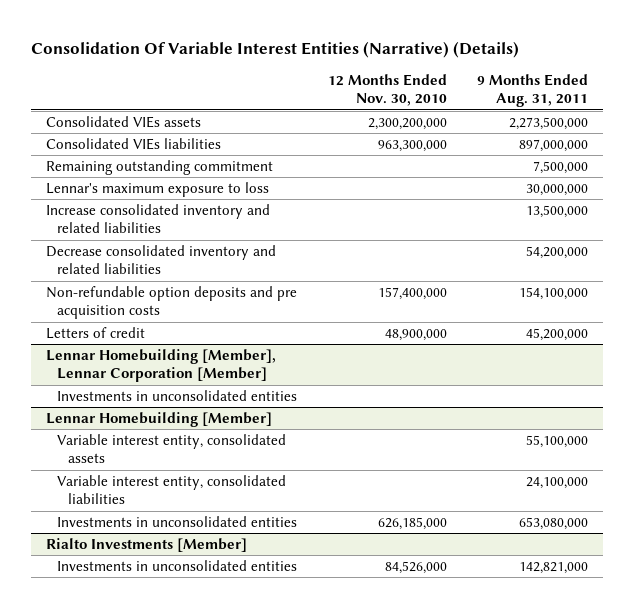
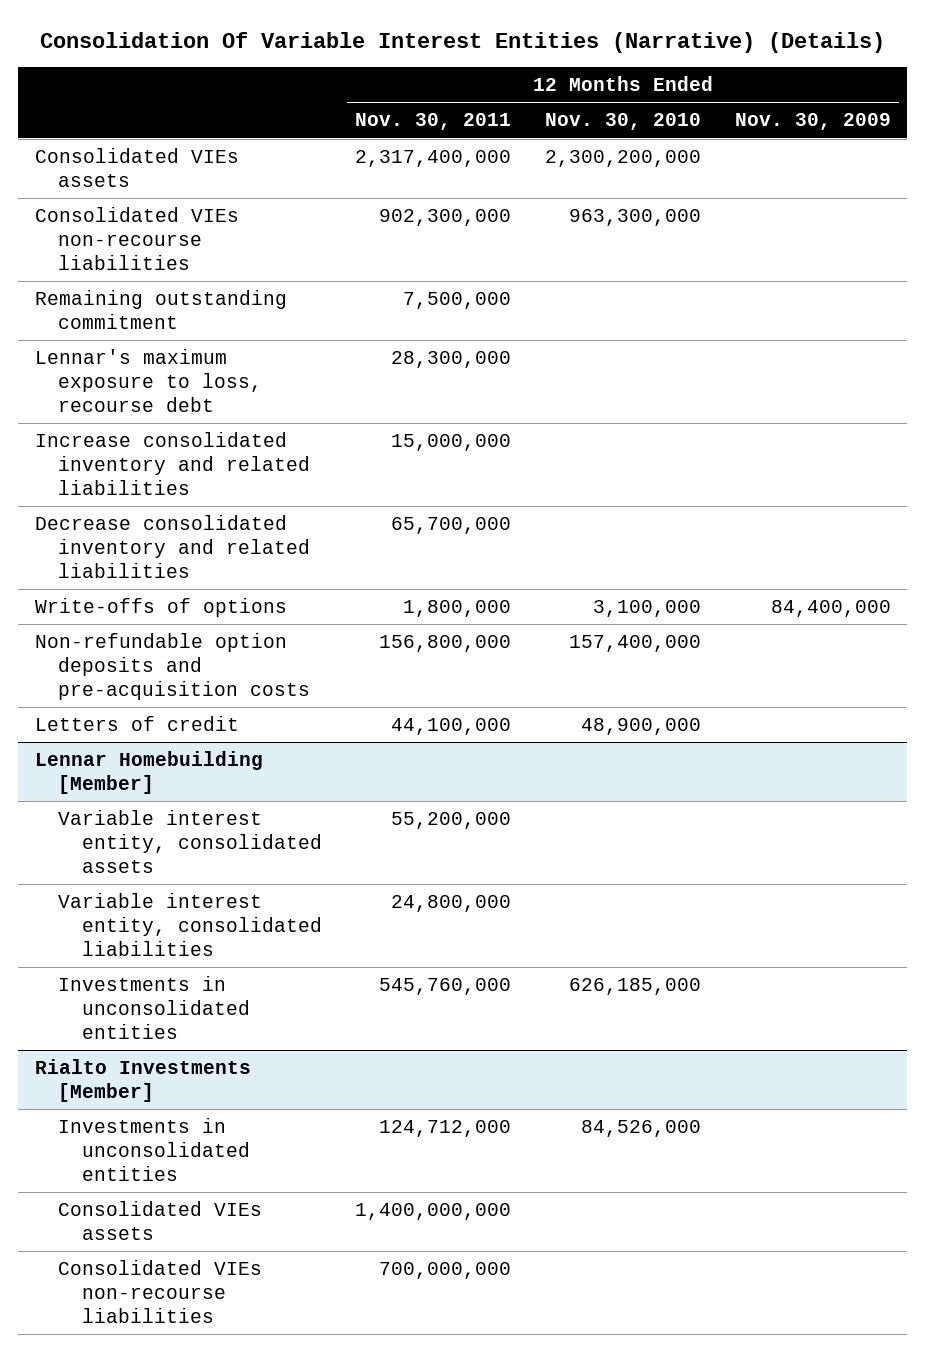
- | 12 Months Ended Nov. 30, 2010 | 9 Months Ended Aug. 31, 2011
+ | 12 Months Ended Nov. 30, 2011 | 12 Months Ended Nov. 30, 2010 | 12 Months Ended Nov. 30, 2009
- Consolidated VIEs liabilities | 963,300,000 | 897,000,000
+ Consolidated VIEs non-recourse liabilities | 902,300,000 | 963,300,000 |
- Lennar's maximum exposure to loss | | 30,000,000
+ Lennar's maximum exposure to loss, recourse debt | 28,300,000 | |
- Non-refundable option deposits and pre acquisition costs | 157,400,000 | 154,100,000
+ Write-offs of options | 1,800,000 | 3,100,000 | 84,400,000
+ Non-refundable option deposits and pre-acquisition costs | 156,800,000 | 157,400,000 |
- Lennar Homebuilding [Member], Lennar Corporation [Member]
- Investments in unconsolidated entities
@ Rialto Investments [Member]
+ Consolidated VIEs assets | 1,400,000,000 | |
+ Consolidated VIEs non-recourse liabilities | 700,000,000 | |

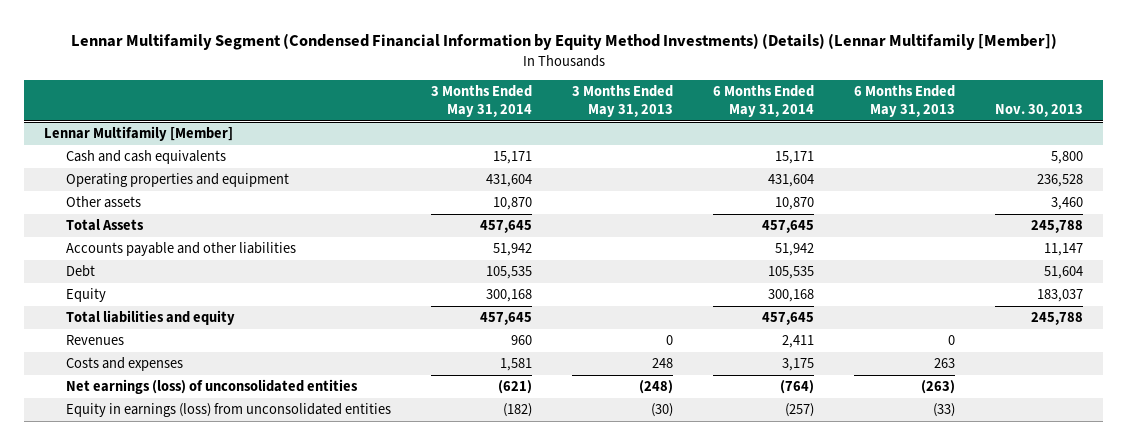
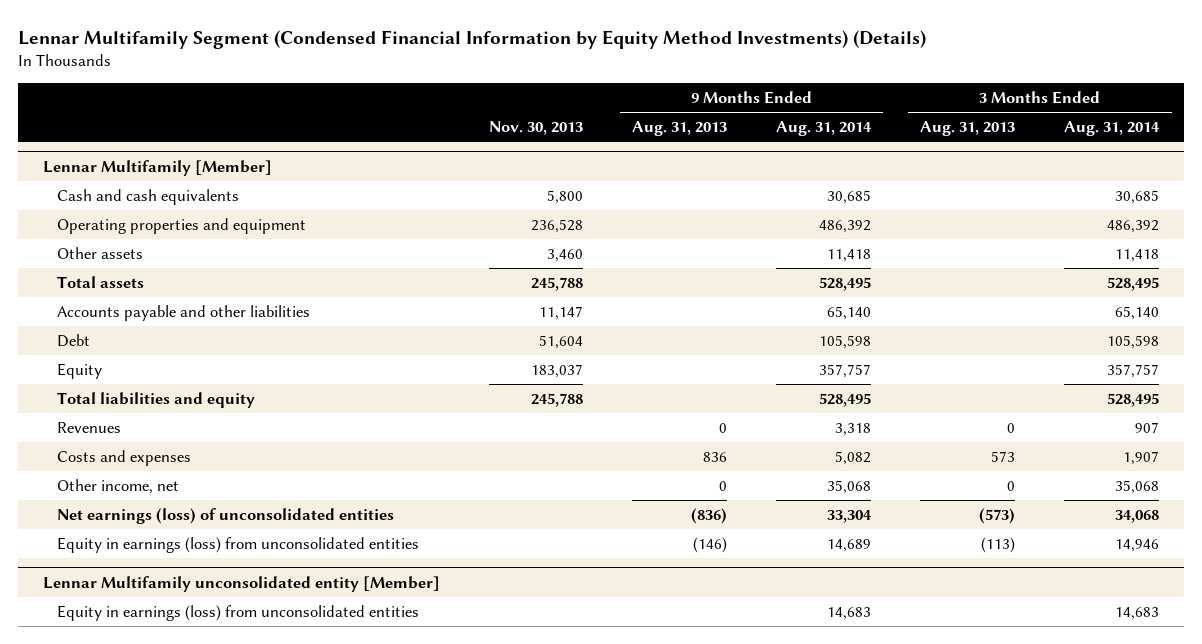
- Lennar Multifamily Segment (Condensed Financial Information by Equity Method Investments) (Details) (Lennar Multifamily [Member])
+ Lennar Multifamily Segment (Condensed Financial Information by Equity Method Investments) (Details)
- | 3 Months Ended May 31, 2014 | 3 Months Ended May 31, 2013 | 6 Months Ended May 31, 2014 | 6 Months Ended May 31, 2013 | Nov. 30, 2013
+ | Nov. 30, 2013 | 9 Months Ended Aug. 31, 2013 | 9 Months Ended Aug. 31, 2014 | 3 Months Ended Aug. 31, 2013 | 3 Months Ended Aug. 31, 2014
@ Lennar Multifamily [Member]
- Total Assets | 457,645 | | 457,645 | | 245,788
+ Total assets | 245,788 | | 528,495 | | 528,495
+ Other income, net | | 0 | 35,068 | 0 | 35,068
+ Lennar Multifamily unconsolidated entity [Member]
+ Equity in earnings (loss) from unconsolidated entities | | | 14,683 | | 14,683

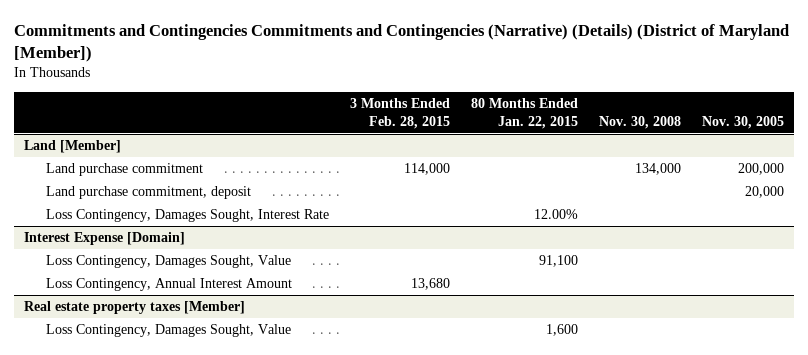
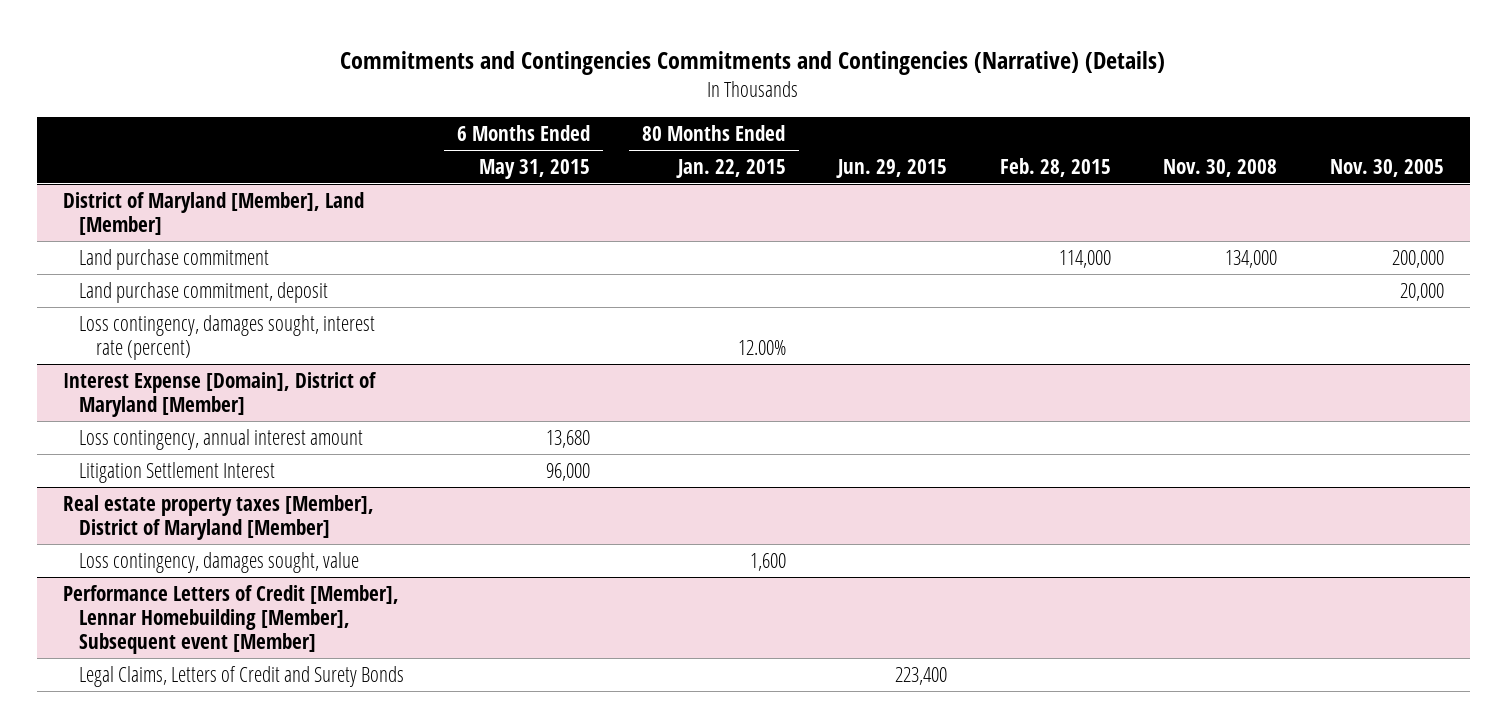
- Commitments and Contingencies Commitments and Contingencies (Narrative) (Details) (District of Maryland [Member])
+ Commitments and Contingencies Commitments and Contingencies (Narrative) (Details)
- | 3 Months Ended Feb. 28, 2015 | 80 Months Ended Jan. 22, 2015 | Nov. 30, 2008 | Nov. 30, 2005
+ | 6 Months Ended May 31, 2015 | 80 Months Ended Jan. 22, 2015 | Jun. 29, 2015 | Feb. 28, 2015 | Nov. 30, 2008 | Nov. 30, 2005
- Land [Member]
+ District of Maryland [Member], Land [Member]
- Loss Contingency, Damages Sought, Interest Rate | | 12.00% | |
- Interest Expense [Domain]
- Loss Contingency, Damages Sought, Value | | 91,100 | |
- Loss Contingency, Annual Interest Amount | 13,680 | | |
- Real estate property taxes [Member]
- Loss Contingency, Damages Sought, Value | | 1,600 | |
+ Loss contingency, damages sought, interest rate (percent) | | 12.00% | | | |
+ Interest Expense [Domain], District of Maryland [Member]
+ Loss contingency, annual interest amount | 13,680 | | | | |
+ Litigation Settlement Interest | 96,000 | | | | |
+ Real estate property taxes [Member], District of Maryland [Member]
+ Loss contingency, damages sought, value | | 1,600 | | | |
+ Performance Letters of Credit [Member], Lennar Homebuilding [Member], Subsequent event [Member]
+ Legal Claims, Letters of Credit and Surety Bonds | | | 223,400 | | |

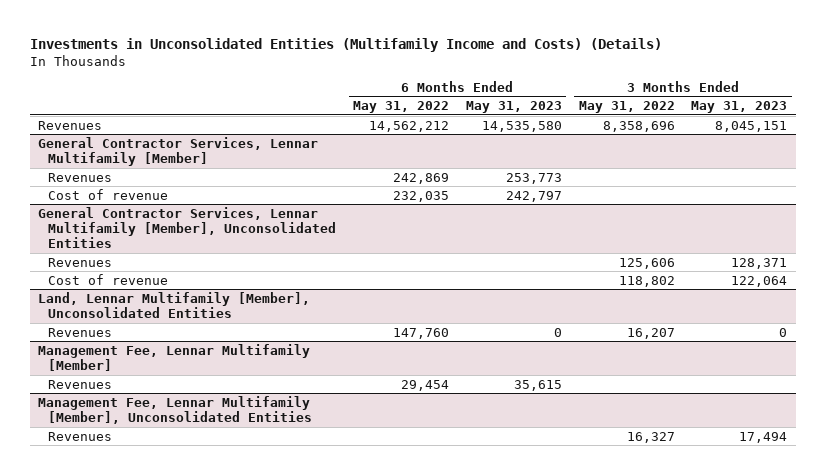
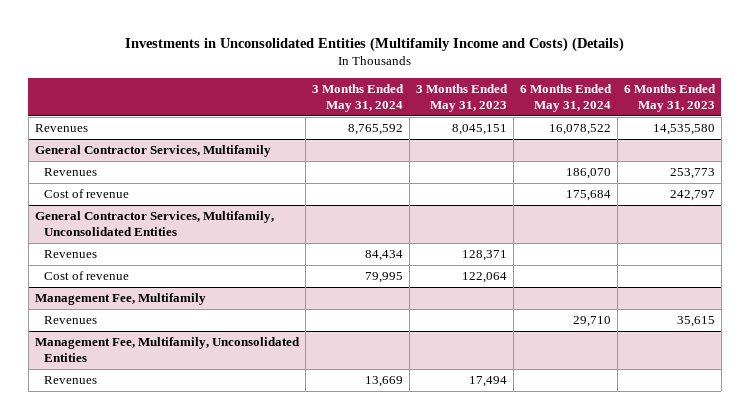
- | 6 Months Ended May 31, 2022 | 6 Months Ended May 31, 2023 | 3 Months Ended May 31, 2022 | 3 Months Ended May 31, 2023
+ | 3 Months Ended May 31, 2024 | 3 Months Ended May 31, 2023 | 6 Months Ended May 31, 2024 | 6 Months Ended May 31, 2023
- General Contractor Services, Lennar Multifamily [Member]
+ General Contractor Services, Multifamily
- General Contractor Services, Lennar Multifamily [Member], Unconsolidated Entities
+ General Contractor Services, Multifamily, Unconsolidated Entities
- Land, Lennar Multifamily [Member], Unconsolidated Entities
- Revenues | 147,760 | 0 | 16,207 | 0
- Management Fee, Lennar Multifamily [Member]
+ Management Fee, Multifamily
- Management Fee, Lennar Multifamily [Member], Unconsolidated Entities
+ Management Fee, Multifamily, Unconsolidated Entities

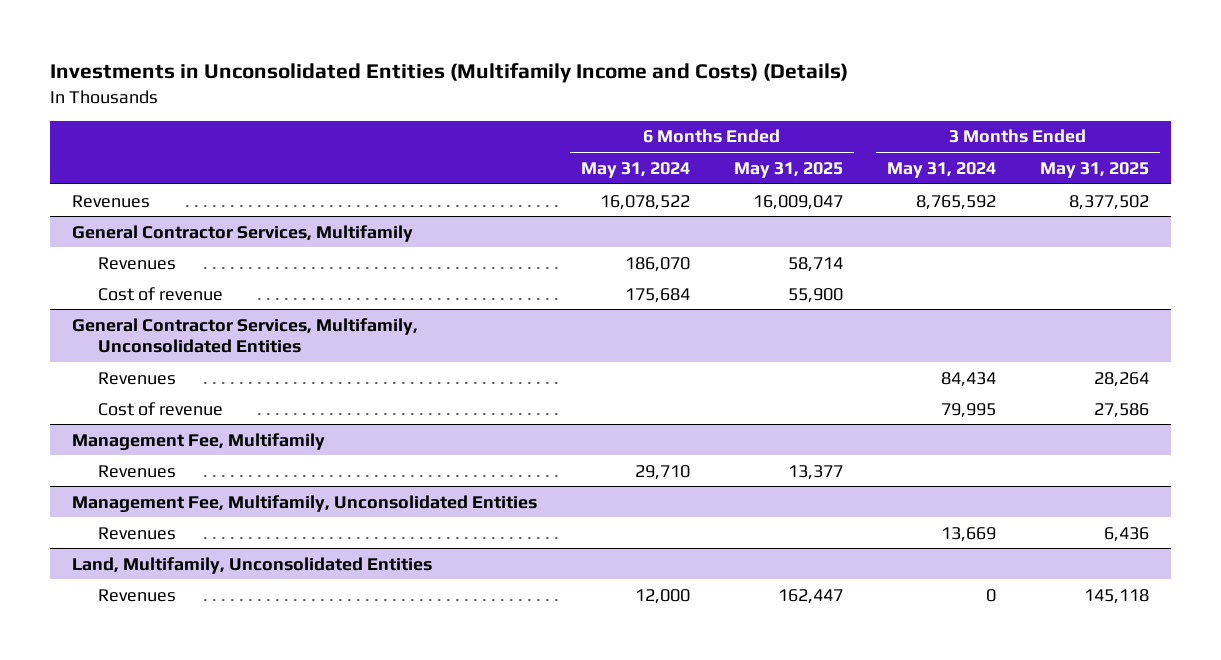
- | 3 Months Ended May 31, 2024 | 3 Months Ended May 31, 2023 | 6 Months Ended May 31, 2024 | 6 Months Ended May 31, 2023
+ | 6 Months Ended May 31, 2024 | 6 Months Ended May 31, 2025 | 3 Months Ended May 31, 2024 | 3 Months Ended May 31, 2025
+ Land, Multifamily, Unconsolidated Entities
+ Revenues | 12,000 | 162,447 | 0 | 145,118

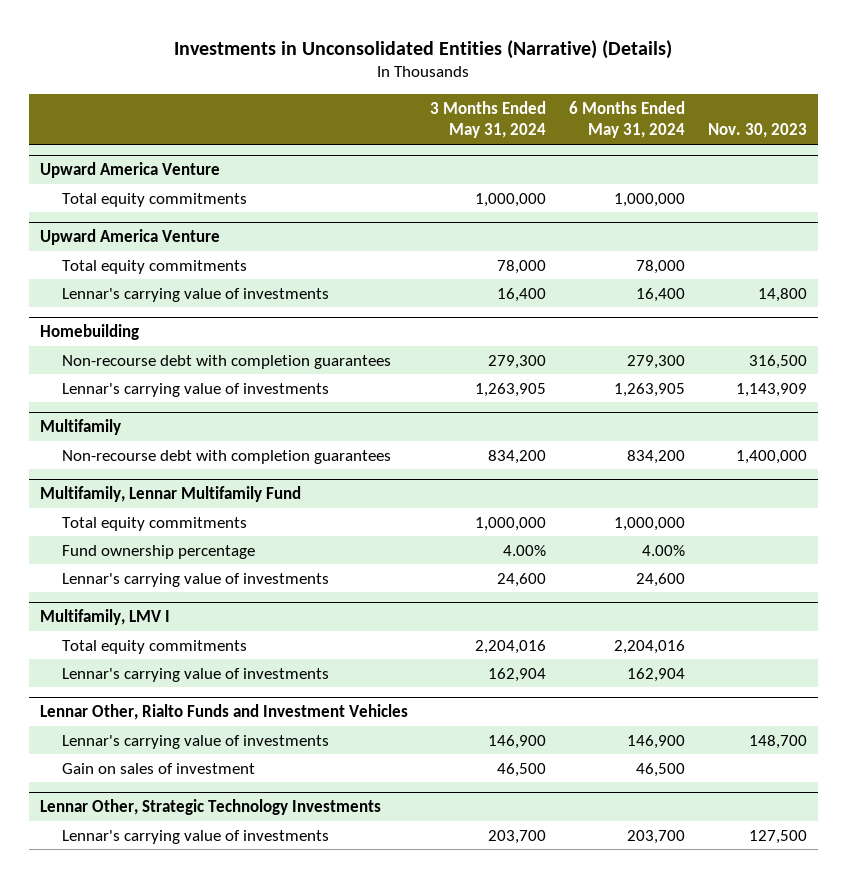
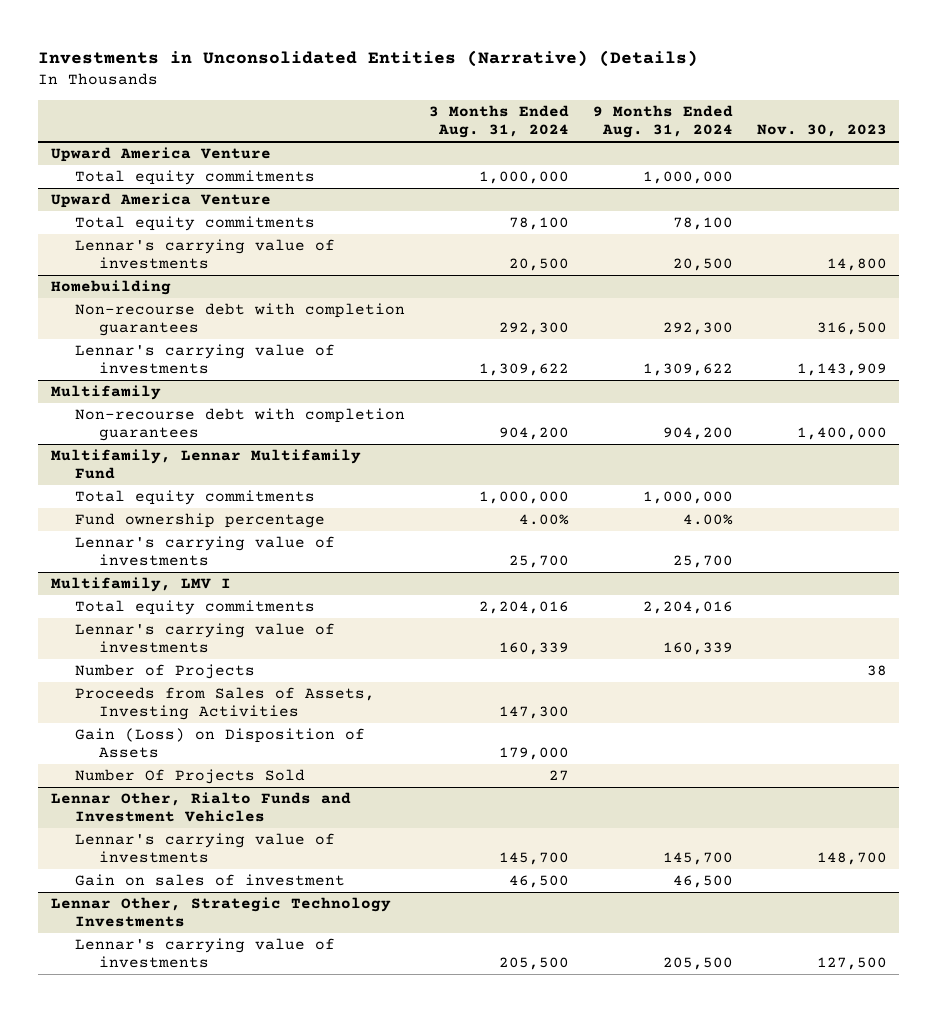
- | 3 Months Ended May 31, 2024 | 6 Months Ended May 31, 2024 | Nov. 30, 2023
+ | 3 Months Ended Aug. 31, 2024 | 9 Months Ended Aug. 31, 2024 | Nov. 30, 2023
@ Multifamily, LMV I
+ Number of Projects | | | 38
+ Proceeds from Sales of Assets, Investing Activities | 147,300 | |
+ Gain (Loss) on Disposition of Assets | 179,000 | |
+ Number Of Projects Sold | 27 | |

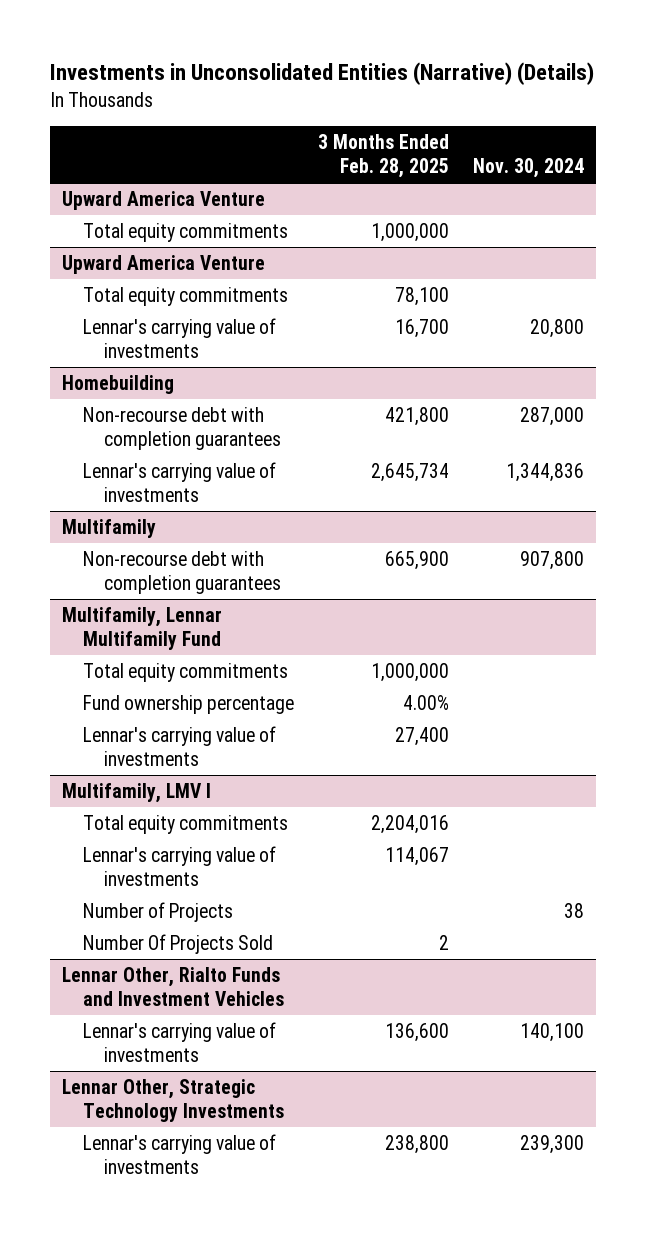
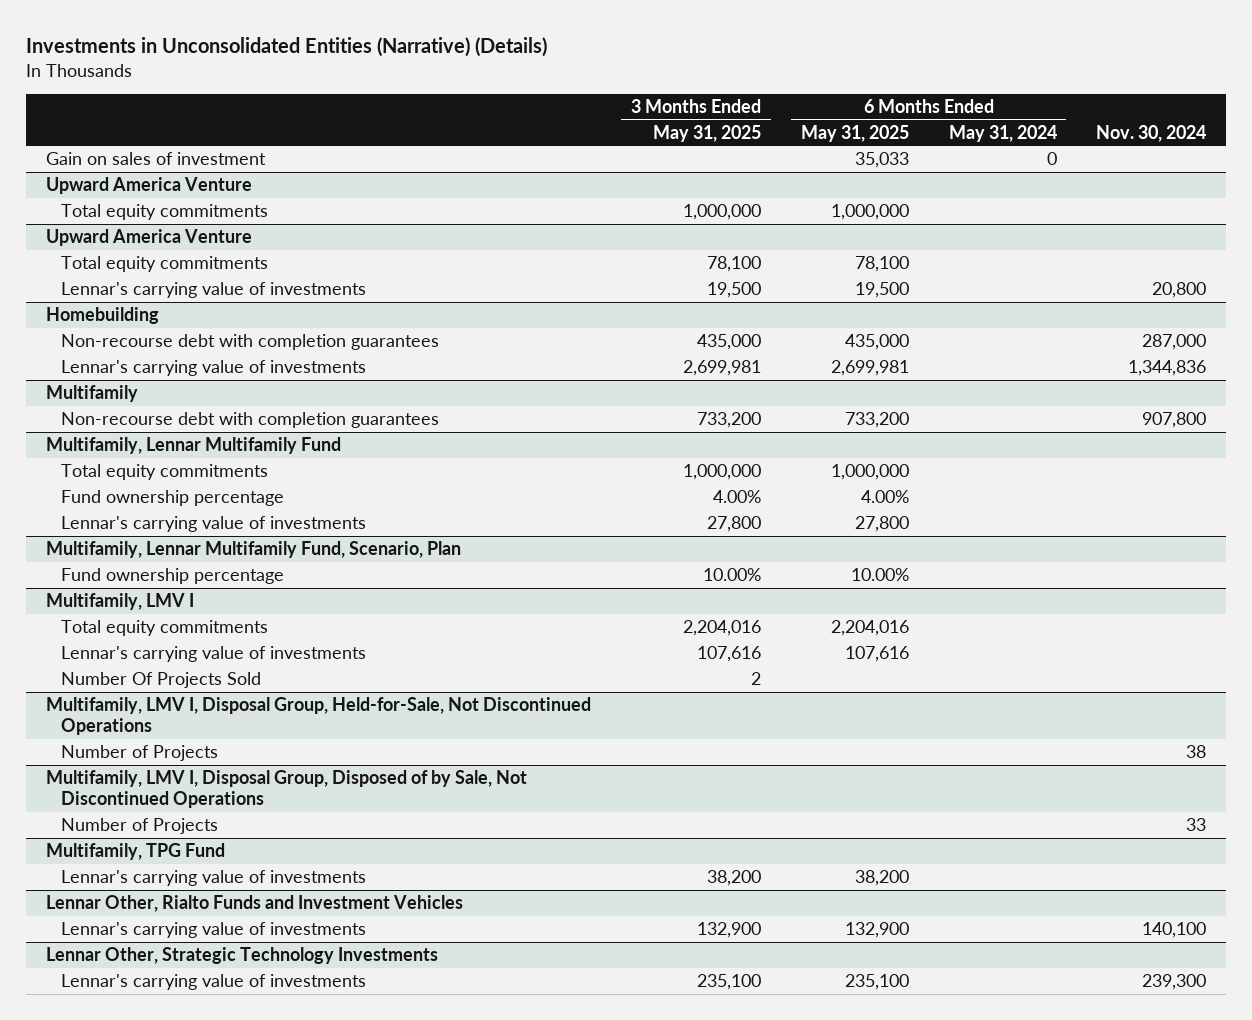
- | 3 Months Ended Feb. 28, 2025 | Nov. 30, 2024
+ | 3 Months Ended May 31, 2025 | 6 Months Ended May 31, 2025 | 6 Months Ended May 31, 2024 | Nov. 30, 2024
+ Gain on sales of investment | | 35,033 | 0 |
+ Multifamily, Lennar Multifamily Fund, Scenario, Plan
+ Fund ownership percentage | 10.00% | 10.00% | |
@ Multifamily, LMV I
- Number of Projects | | 38
+ Multifamily, LMV I, Disposal Group, Held-for-Sale, Not Discontinued Operations
+ Number of Projects | | | | 38
+ Multifamily, LMV I, Disposal Group, Disposed of by Sale, Not Discontinued Operations
+ Number of Projects | | | | 33
+ Multifamily, TPG Fund
+ Lennar's carrying value of investments | 38,200 | 38,200 | |

